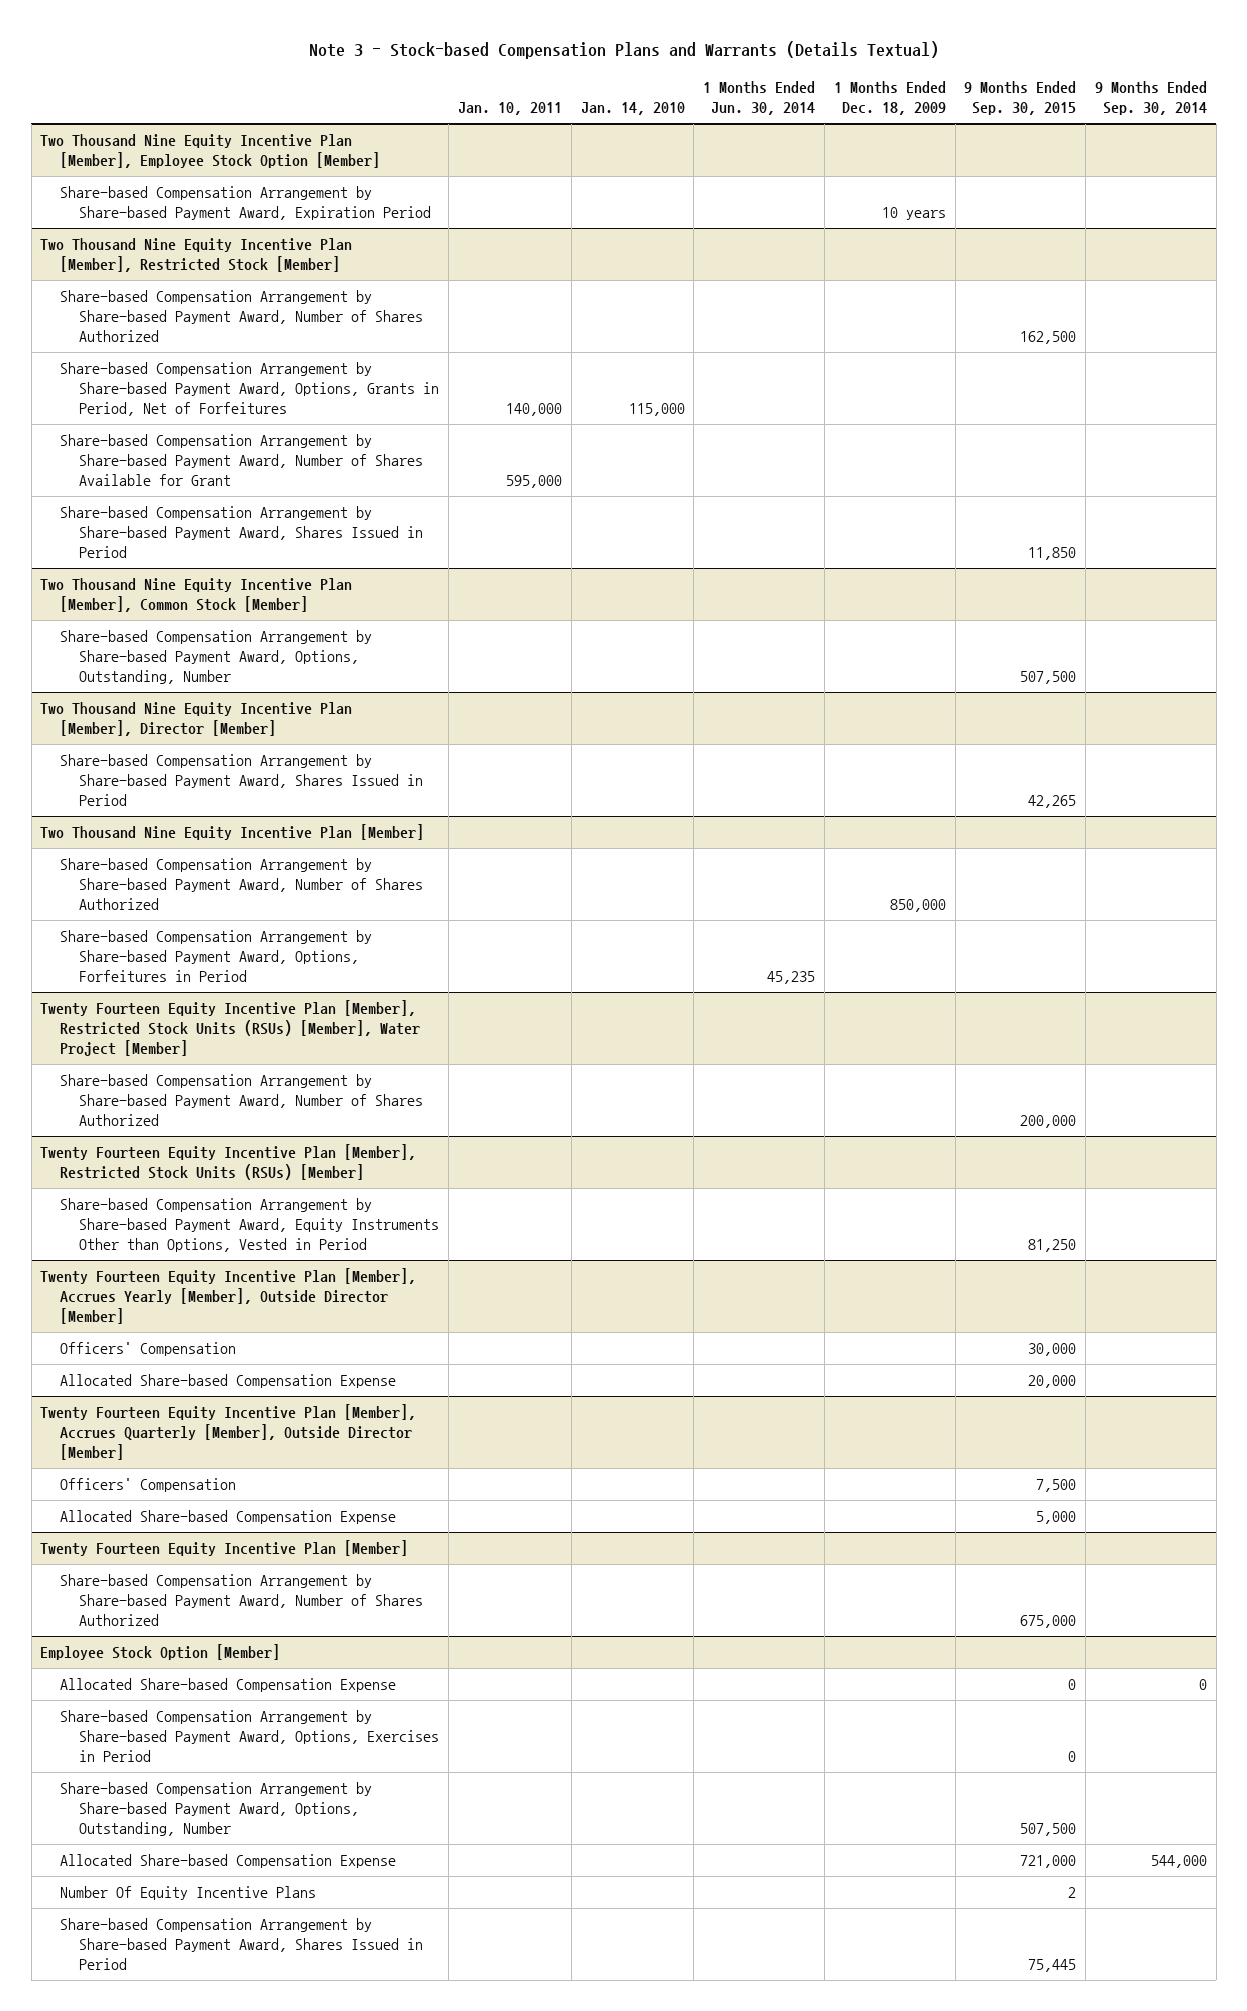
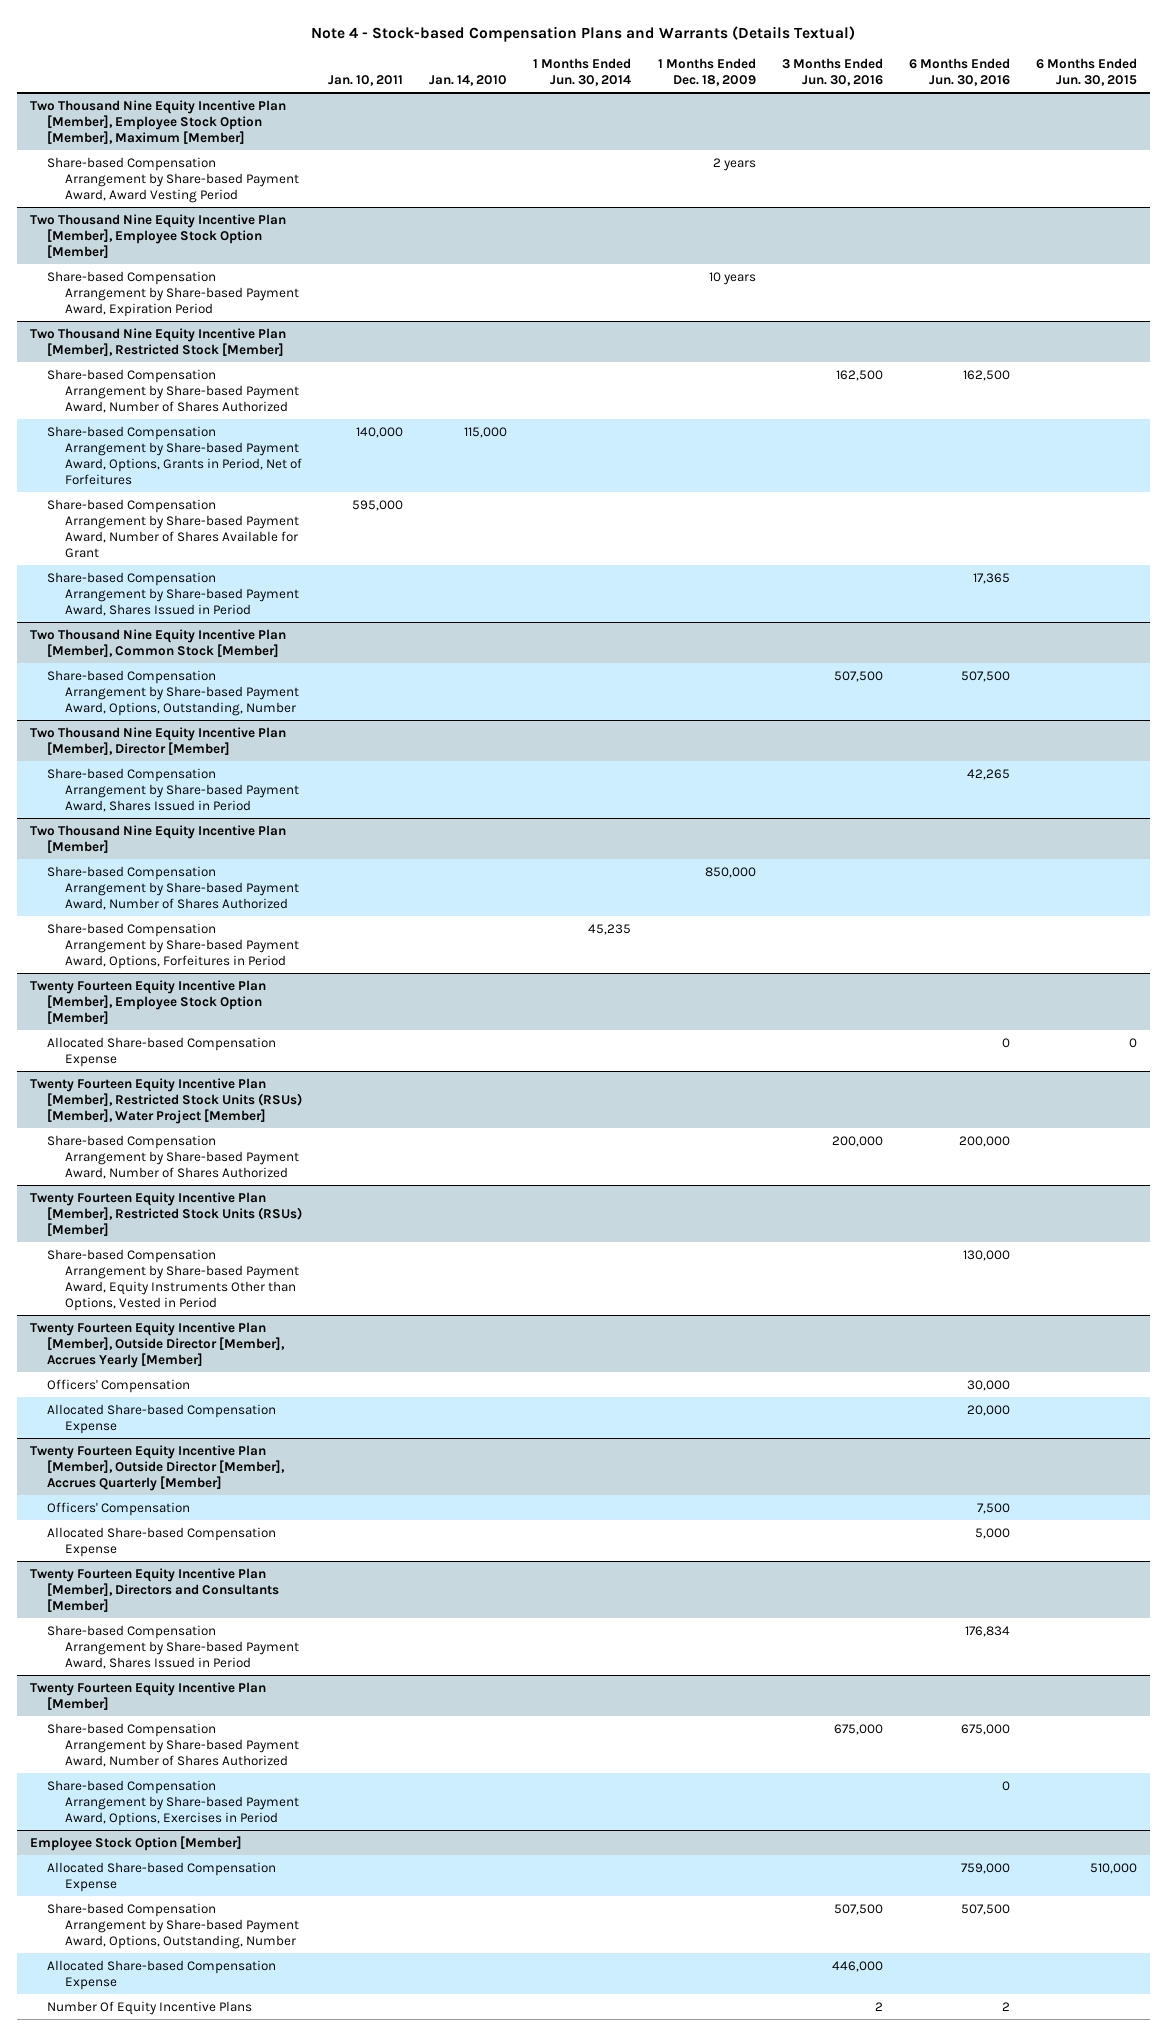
- Note 3 - Stock-based Compensation Plans and Warrants (Details Textual)
+ Note 4 - Stock-based Compensation Plans and Warrants (Details Textual)
- | Jan. 10, 2011 | Jan. 14, 2010 | 1 Months Ended Jun. 30, 2014 | 1 Months Ended Dec. 18, 2009 | 9 Months Ended Sep. 30, 2015 | 9 Months Ended Sep. 30, 2014
+ | Jan. 10, 2011 | Jan. 14, 2010 | 1 Months Ended Jun. 30, 2014 | 1 Months Ended Dec. 18, 2009 | 3 Months Ended Jun. 30, 2016 | 6 Months Ended Jun. 30, 2016 | 6 Months Ended Jun. 30, 2015
+ Two Thousand Nine Equity Incentive Plan [Member], Employee Stock Option [Member], Maximum [Member]
+ Share-based Compensation Arrangement by Share-based Payment Award, Award Vesting Period | | | | 2 years | | |
+ Twenty Fourteen Equity Incentive Plan [Member], Employee Stock Option [Member]
+ Allocated Share-based Compensation Expense | | | | | | 0 | 0
- Twenty Fourteen Equity Incentive Plan [Member], Accrues Yearly [Member], Outside Director [Member]
+ Twenty Fourteen Equity Incentive Plan [Member], Outside Director [Member], Accrues Yearly [Member]
- Twenty Fourteen Equity Incentive Plan [Member], Accrues Quarterly [Member], Outside Director [Member]
+ Twenty Fourteen Equity Incentive Plan [Member], Outside Director [Member], Accrues Quarterly [Member]
+ Twenty Fourteen Equity Incentive Plan [Member], Directors and Consultants [Member]
+ Share-based Compensation Arrangement by Share-based Payment Award, Shares Issued in Period | | | | | | 176,834 |
@ Twenty Fourteen Equity Incentive Plan [Member]
+ Share-based Compensation Arrangement by Share-based Payment Award, Options, Exercises in Period | | | | | | 0 |
@ Employee Stock Option [Member]
- Share-based Compensation Arrangement by Share-based Payment Award, Options, Exercises in Period | | | | | 0 |
- Share-based Compensation Arrangement by Share-based Payment Award, Shares Issued in Period | | | | | 75,445 |

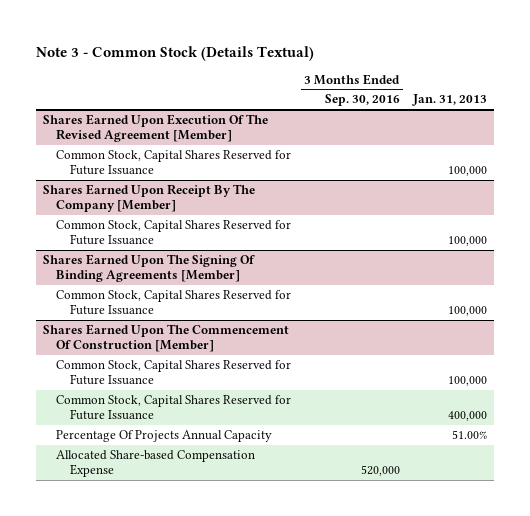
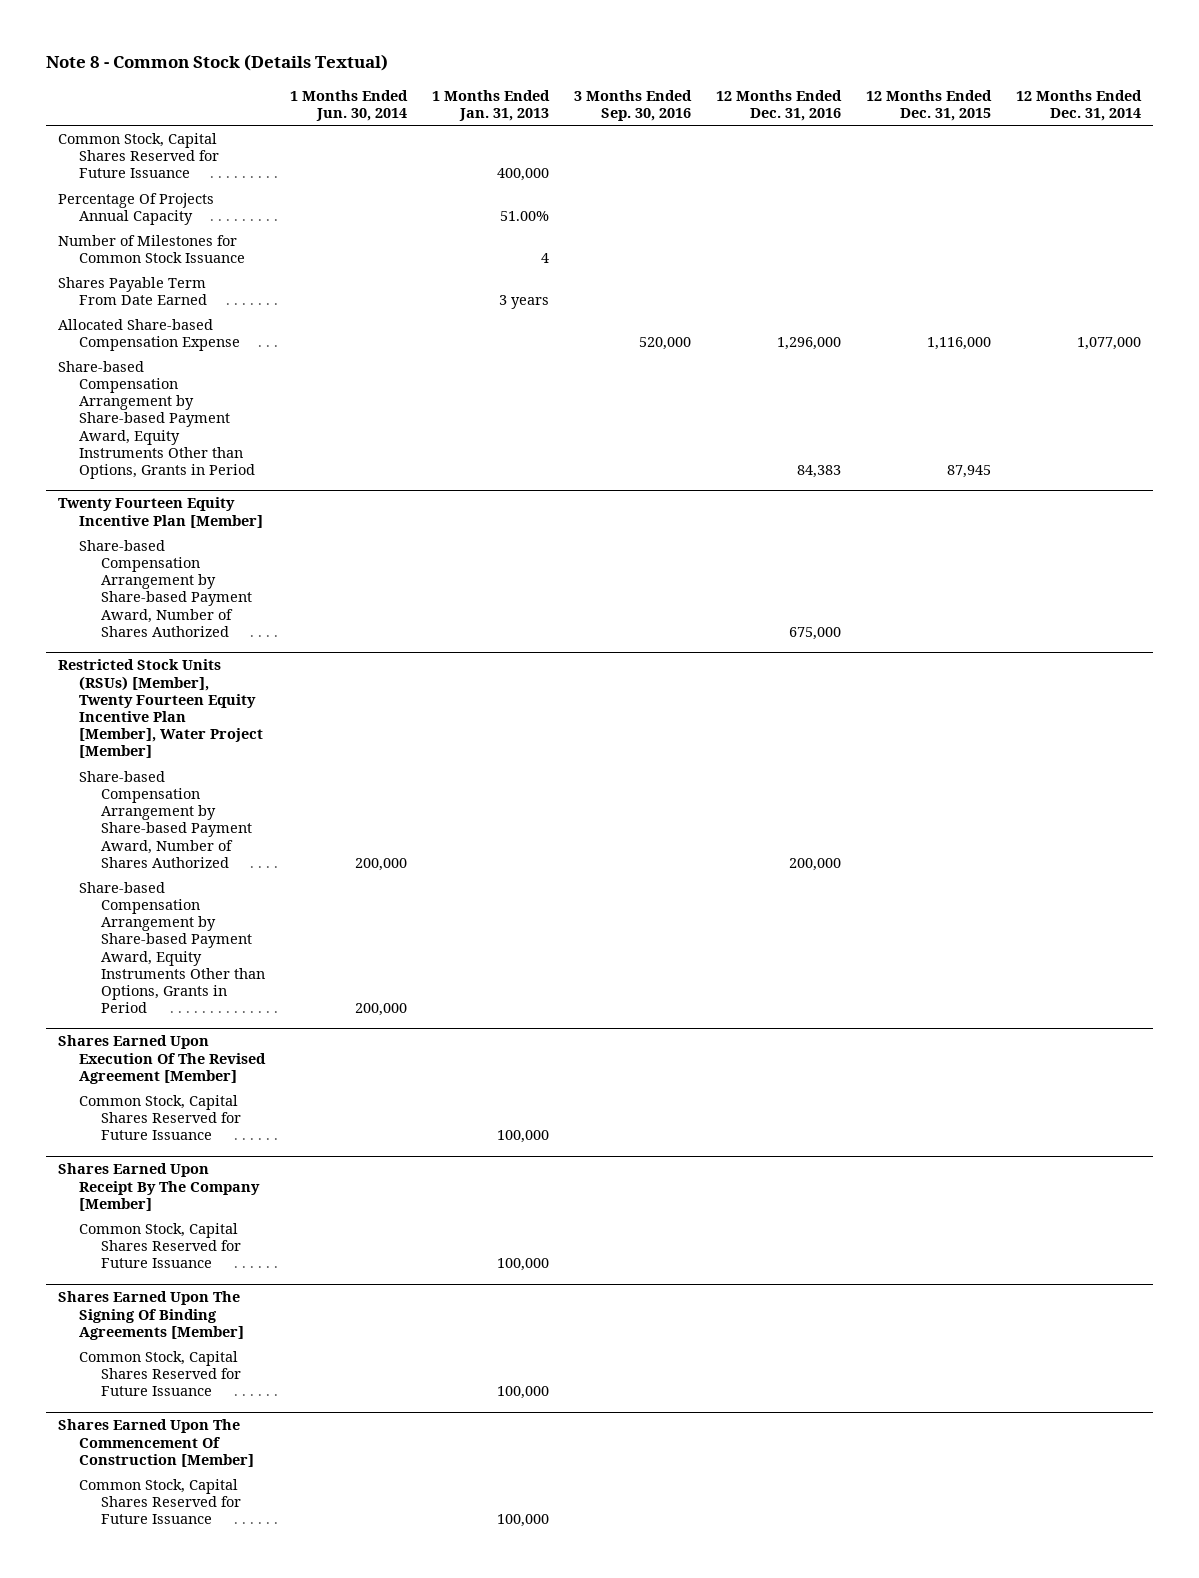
- Note 3 - Common Stock (Details Textual)
+ Note 8 - Common Stock (Details Textual)
- | 3 Months Ended Sep. 30, 2016 | Jan. 31, 2013
+ | 1 Months Ended Jun. 30, 2014 | 1 Months Ended Jan. 31, 2013 | 3 Months Ended Sep. 30, 2016 | 12 Months Ended Dec. 31, 2016 | 12 Months Ended Dec. 31, 2015 | 12 Months Ended Dec. 31, 2014
+ Common Stock, Capital Shares Reserved for Future Issuance | | 400,000 | | | |
+ Percentage Of Projects Annual Capacity | | 51.00% | | | |
+ Number of Milestones for Common Stock Issuance | | 4 | | | |
+ Shares Payable Term From Date Earned | | 3 years | | | |
+ Allocated Share-based Compensation Expense | | | 520,000 | 1,296,000 | 1,116,000 | 1,077,000
+ Share-based Compensation Arrangement by Share-based Payment Award, Equity Instruments Other than Options, Grants in Period | | | | 84,383 | 87,945 |
+ Twenty Fourteen Equity Incentive Plan [Member]
+ Share-based Compensation Arrangement by Share-based Payment Award, Number of Shares Authorized | | | | 675,000 | |
+ Restricted Stock Units (RSUs) [Member], Twenty Fourteen Equity Incentive Plan [Member], Water Project [Member]
+ Share-based Compensation Arrangement by Share-based Payment Award, Number of Shares Authorized | 200,000 | | | 200,000 | |
+ Share-based Compensation Arrangement by Share-based Payment Award, Equity Instruments Other than Options, Grants in Period | 200,000 | | | | |
@ Shares Earned Upon The Commencement Of Construction [Member]
- Common Stock, Capital Shares Reserved for Future Issuance | | 400,000
- Percentage Of Projects Annual Capacity | | 51.00%
- Allocated Share-based Compensation Expense | 520,000 |

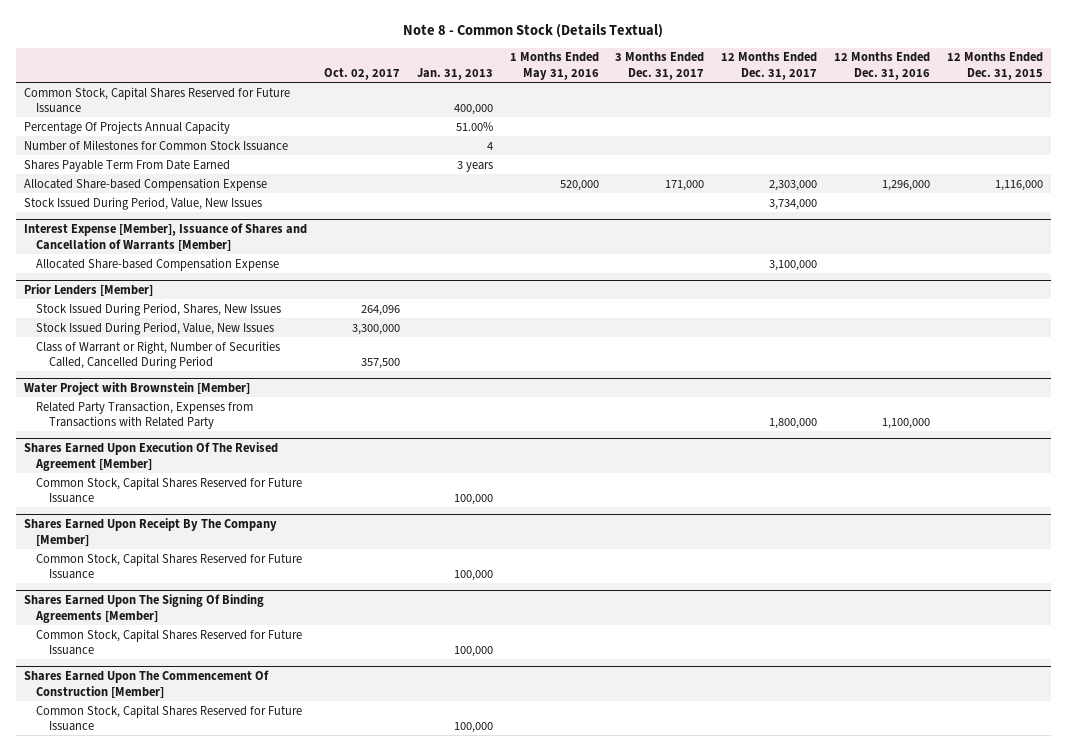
- | 1 Months Ended Jun. 30, 2014 | 1 Months Ended Jan. 31, 2013 | 3 Months Ended Sep. 30, 2016 | 12 Months Ended Dec. 31, 2016 | 12 Months Ended Dec. 31, 2015 | 12 Months Ended Dec. 31, 2014
+ | Oct. 02, 2017 | Jan. 31, 2013 | 1 Months Ended May 31, 2016 | 3 Months Ended Dec. 31, 2017 | 12 Months Ended Dec. 31, 2017 | 12 Months Ended Dec. 31, 2016 | 12 Months Ended Dec. 31, 2015
- Share-based Compensation Arrangement by Share-based Payment Award, Equity Instruments Other than Options, Grants in Period | | | | 84,383 | 87,945 |
- Twenty Fourteen Equity Incentive Plan [Member]
- Share-based Compensation Arrangement by Share-based Payment Award, Number of Shares Authorized | | | | 675,000 | |
- Restricted Stock Units (RSUs) [Member], Twenty Fourteen Equity Incentive Plan [Member], Water Project [Member]
- Share-based Compensation Arrangement by Share-based Payment Award, Number of Shares Authorized | 200,000 | | | 200,000 | |
- Share-based Compensation Arrangement by Share-based Payment Award, Equity Instruments Other than Options, Grants in Period | 200,000 | | | | |
+ Stock Issued During Period, Value, New Issues | | | | | 3,734,000 | |
+ Interest Expense [Member], Issuance of Shares and Cancellation of Warrants [Member]
+ Allocated Share-based Compensation Expense | | | | | 3,100,000 | |
+ Prior Lenders [Member]
+ Stock Issued During Period, Shares, New Issues | 264,096 | | | | | |
+ Stock Issued During Period, Value, New Issues | 3,300,000 | | | | | |
+ Class of Warrant or Right, Number of Securities Called, Cancelled During Period | 357,500 | | | | | |
+ Water Project with Brownstein [Member]
+ Related Party Transaction, Expenses from Transactions with Related Party | | | | | 1,800,000 | 1,100,000 |

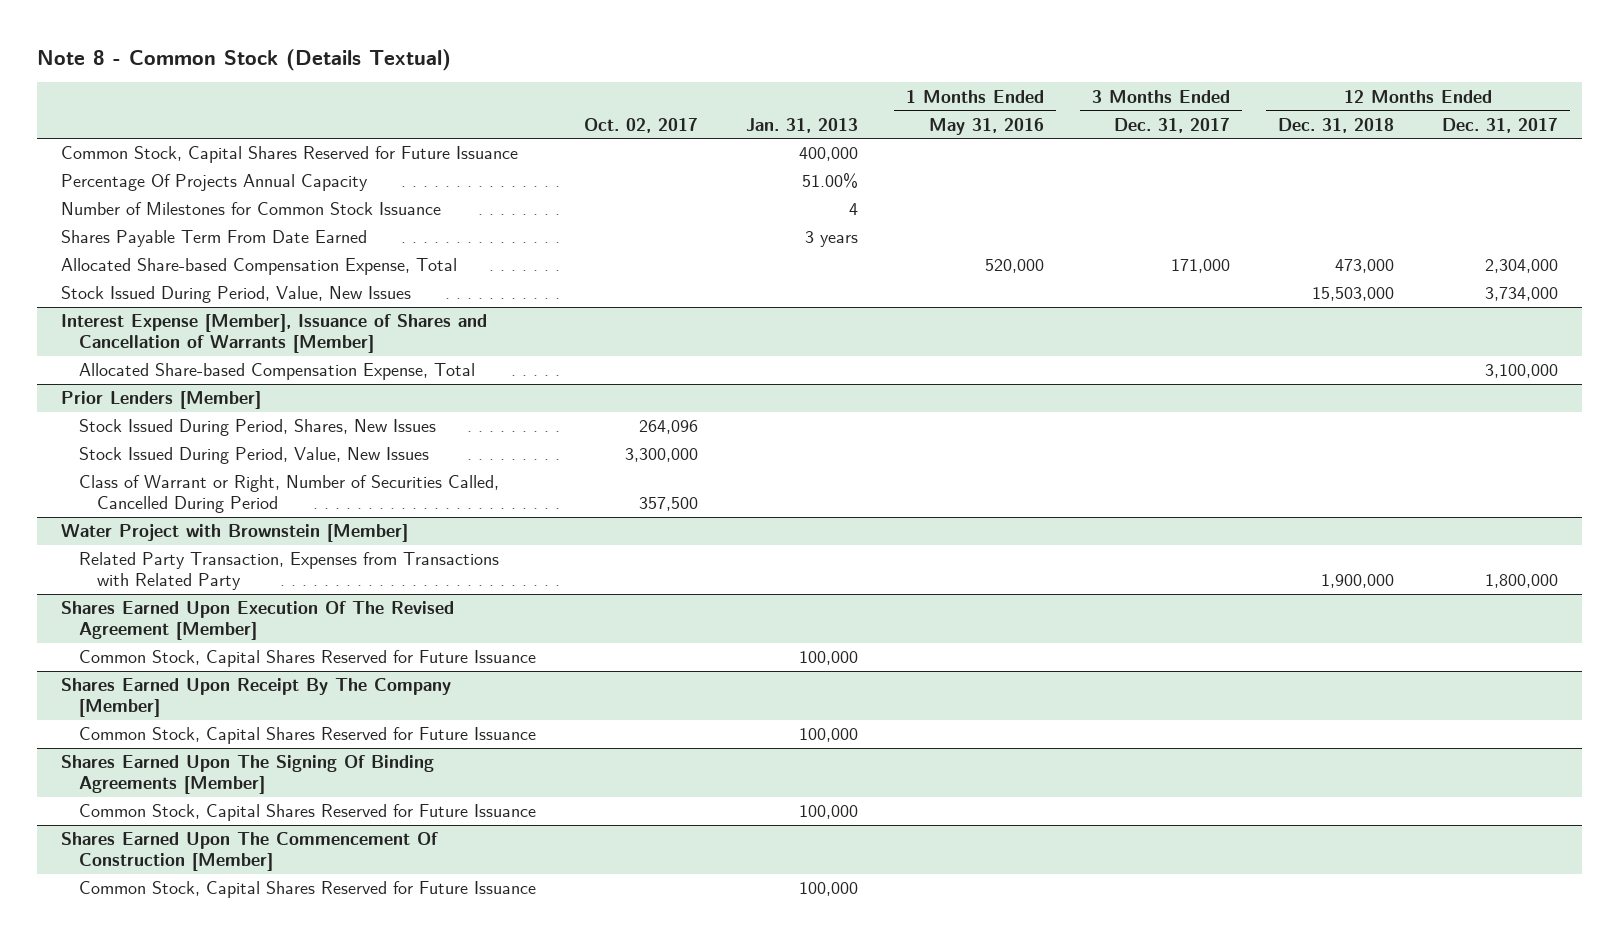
- | Oct. 02, 2017 | Jan. 31, 2013 | 1 Months Ended May 31, 2016 | 3 Months Ended Dec. 31, 2017 | 12 Months Ended Dec. 31, 2017 | 12 Months Ended Dec. 31, 2016 | 12 Months Ended Dec. 31, 2015
+ | Oct. 02, 2017 | Jan. 31, 2013 | 1 Months Ended May 31, 2016 | 3 Months Ended Dec. 31, 2017 | 12 Months Ended Dec. 31, 2018 | 12 Months Ended Dec. 31, 2017
- Allocated Share-based Compensation Expense | | | 520,000 | 171,000 | 2,303,000 | 1,296,000 | 1,116,000
+ Allocated Share-based Compensation Expense, Total | | | 520,000 | 171,000 | 473,000 | 2,304,000
@ Interest Expense [Member], Issuance of Shares and Cancellation of Warrants [Member]
- Allocated Share-based Compensation Expense | | | | | 3,100,000 | |
+ Allocated Share-based Compensation Expense, Total | | | | | | 3,100,000

